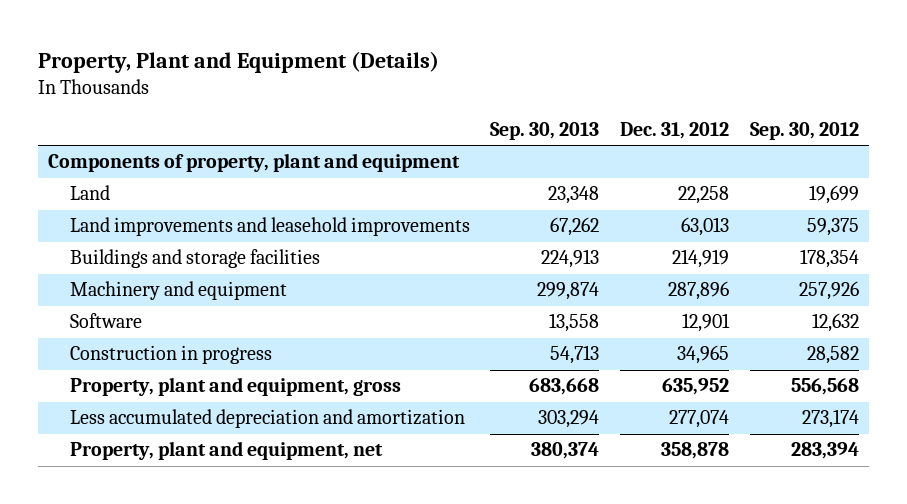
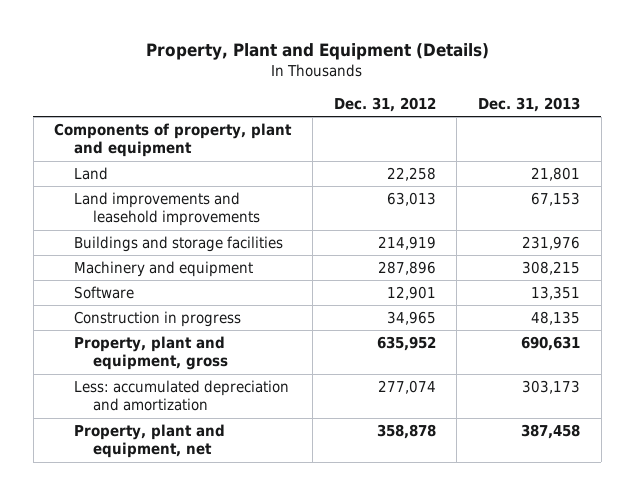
- | Sep. 30, 2013 | Dec. 31, 2012 | Sep. 30, 2012
+ | Dec. 31, 2012 | Dec. 31, 2013
- Less accumulated depreciation and amortization | 303,294 | 277,074 | 273,174
+ Less: accumulated depreciation and amortization | 277,074 | 303,173

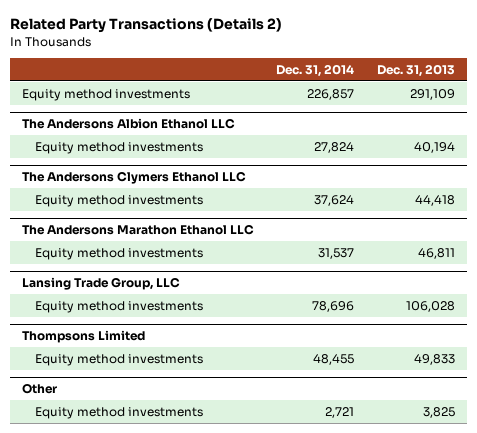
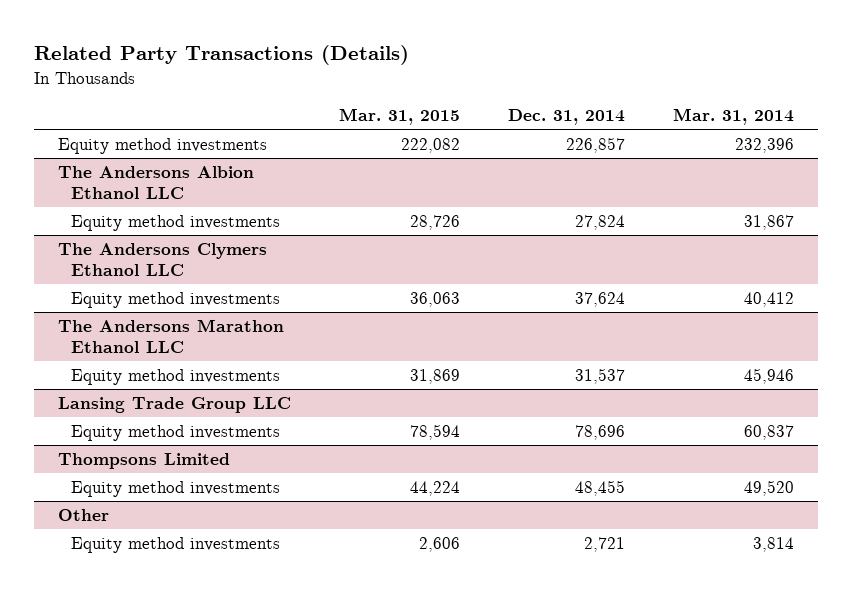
- Related Party Transactions (Details 2)
+ Related Party Transactions (Details)
- | Dec. 31, 2014 | Dec. 31, 2013
+ | Mar. 31, 2015 | Dec. 31, 2014 | Mar. 31, 2014
- Lansing Trade Group, LLC
+ Lansing Trade Group LLC

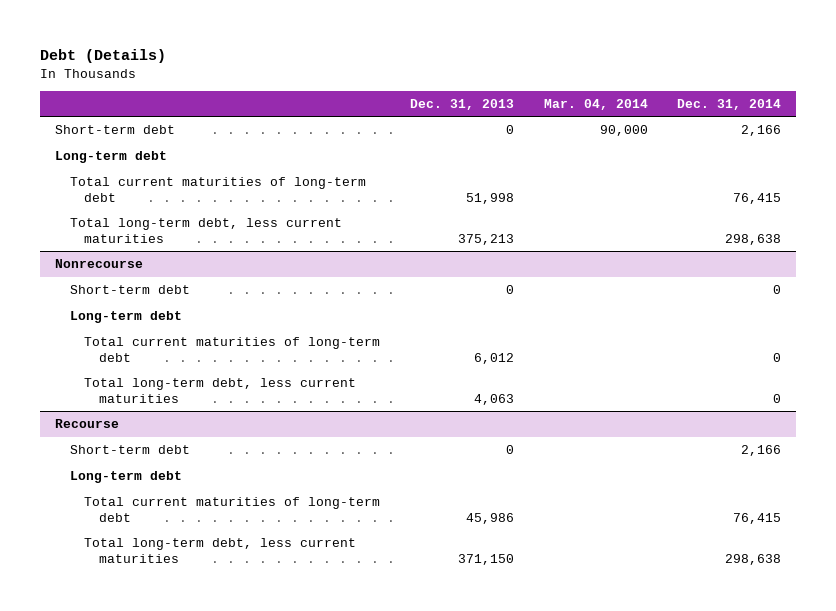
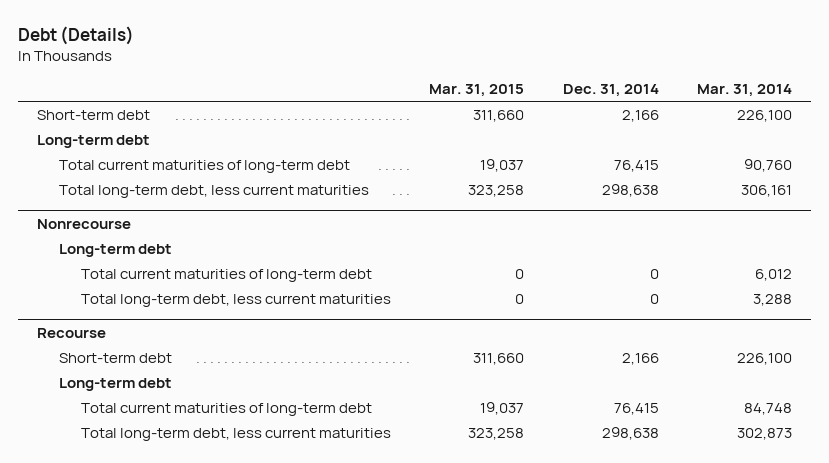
- | Dec. 31, 2013 | Mar. 04, 2014 | Dec. 31, 2014
+ | Mar. 31, 2015 | Dec. 31, 2014 | Mar. 31, 2014
@ Nonrecourse
- Short-term debt | 0 | | 0

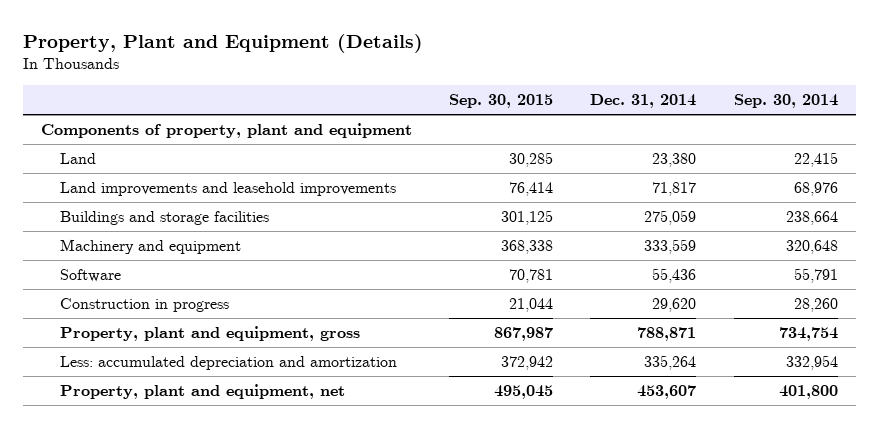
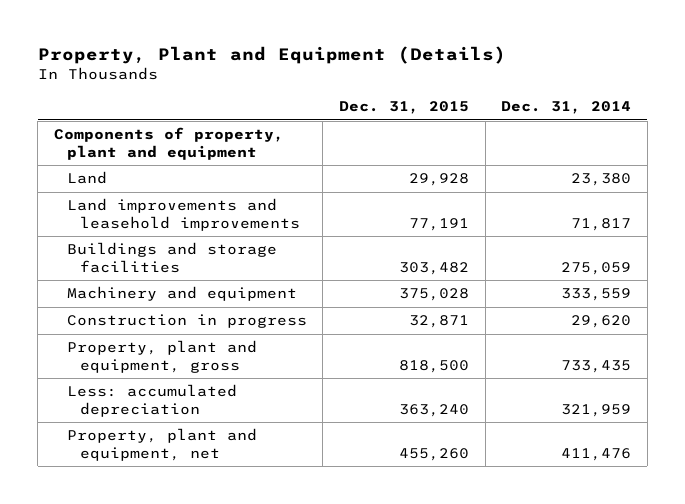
- | Sep. 30, 2015 | Dec. 31, 2014 | Sep. 30, 2014
+ | Dec. 31, 2015 | Dec. 31, 2014
- Software | 70,781 | 55,436 | 55,791
- Property, plant and equipment, gross | 867,987 | 788,871 | 734,754
- Less: accumulated depreciation and amortization | 372,942 | 335,264 | 332,954
- Property, plant and equipment, net | 495,045 | 453,607 | 401,800
+ Property, plant and equipment, gross | 818,500 | 733,435
+ Less: accumulated depreciation | 363,240 | 321,959
+ Property, plant and equipment, net | 455,260 | 411,476

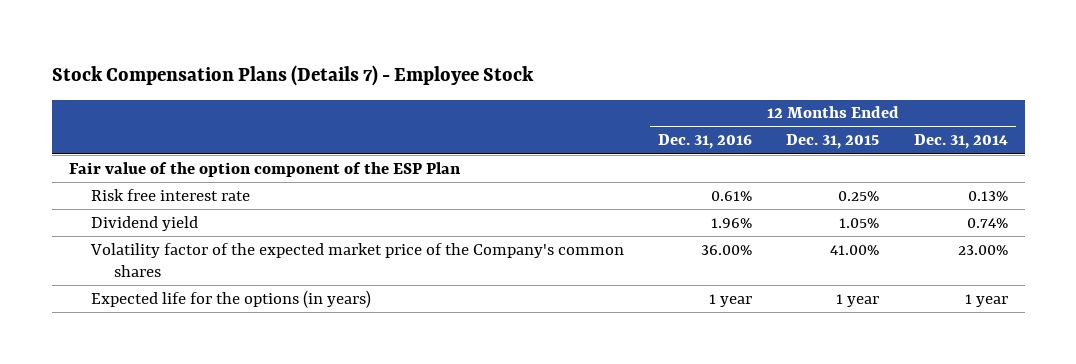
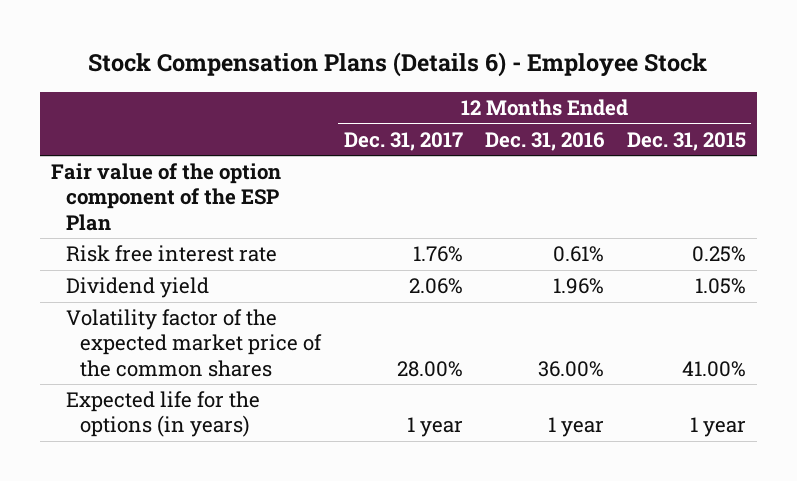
- Stock Compensation Plans (Details 7) - Employee Stock
+ Stock Compensation Plans (Details 6) - Employee Stock
- | 12 Months Ended Dec. 31, 2016 | 12 Months Ended Dec. 31, 2015 | 12 Months Ended Dec. 31, 2014
+ | 12 Months Ended Dec. 31, 2017 | 12 Months Ended Dec. 31, 2016 | 12 Months Ended Dec. 31, 2015
- Volatility factor of the expected market price of the Company's common shares | 36.00% | 41.00% | 23.00%
+ Volatility factor of the expected market price of the common shares | 28.00% | 36.00% | 41.00%

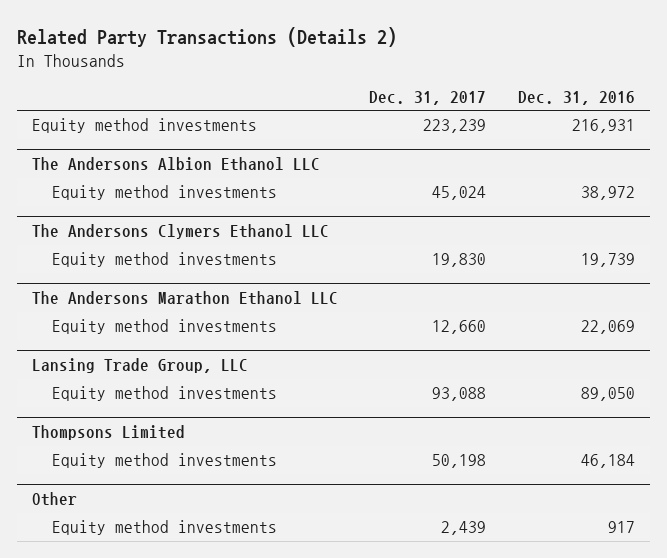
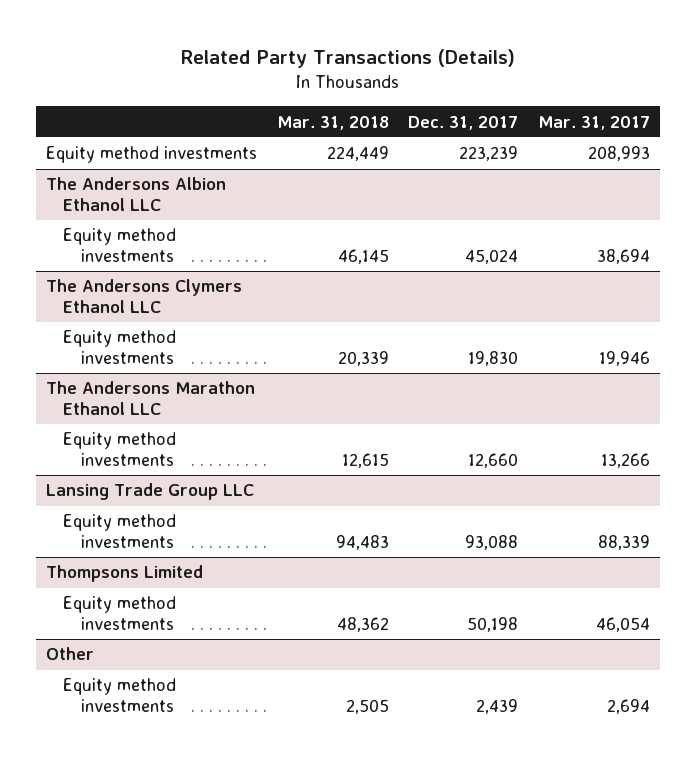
- Related Party Transactions (Details 2)
+ Related Party Transactions (Details)
- | Dec. 31, 2017 | Dec. 31, 2016
+ | Mar. 31, 2018 | Dec. 31, 2017 | Mar. 31, 2017
- Lansing Trade Group, LLC
+ Lansing Trade Group LLC

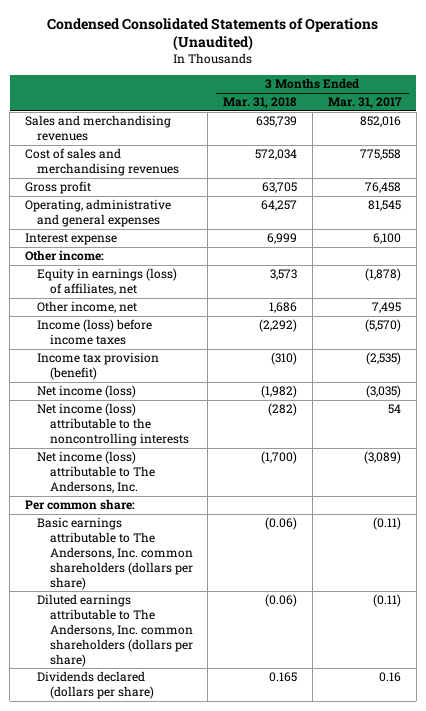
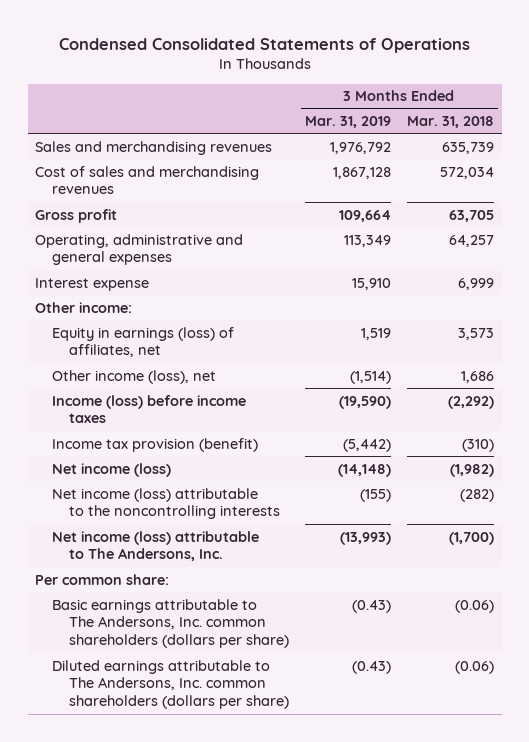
- Condensed Consolidated Statements of Operations (Unaudited)
+ Condensed Consolidated Statements of Operations
- | 3 Months Ended Mar. 31, 2018 | 3 Months Ended Mar. 31, 2017
+ | 3 Months Ended Mar. 31, 2019 | 3 Months Ended Mar. 31, 2018
- Other income, net | 1,686 | 7,495
+ Other income (loss), net | (1,514) | 1,686
- Dividends declared (dollars per share) | 0.165 | 0.16

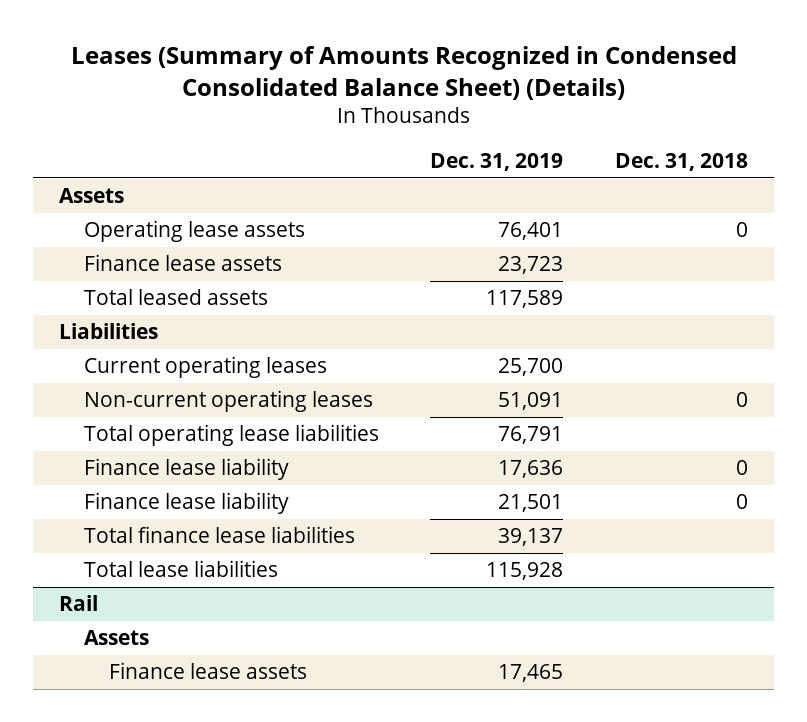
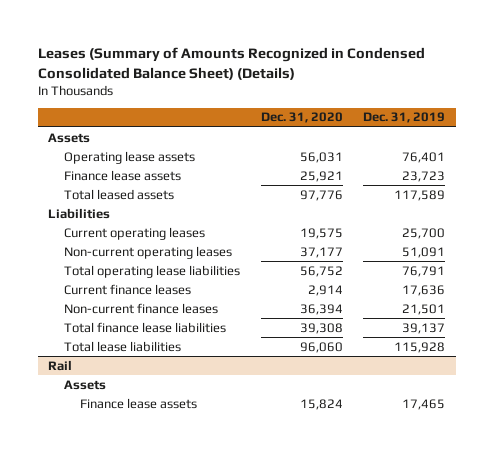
- | Dec. 31, 2019 | Dec. 31, 2018
+ | Dec. 31, 2020 | Dec. 31, 2019
- Finance lease liability | 17,636 | 0
- Finance lease liability | 21,501 | 0
+ Current finance leases | 2,914 | 17,636
+ Non-current finance leases | 36,394 | 21,501

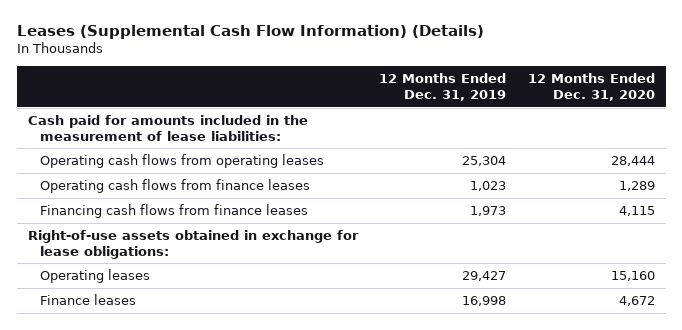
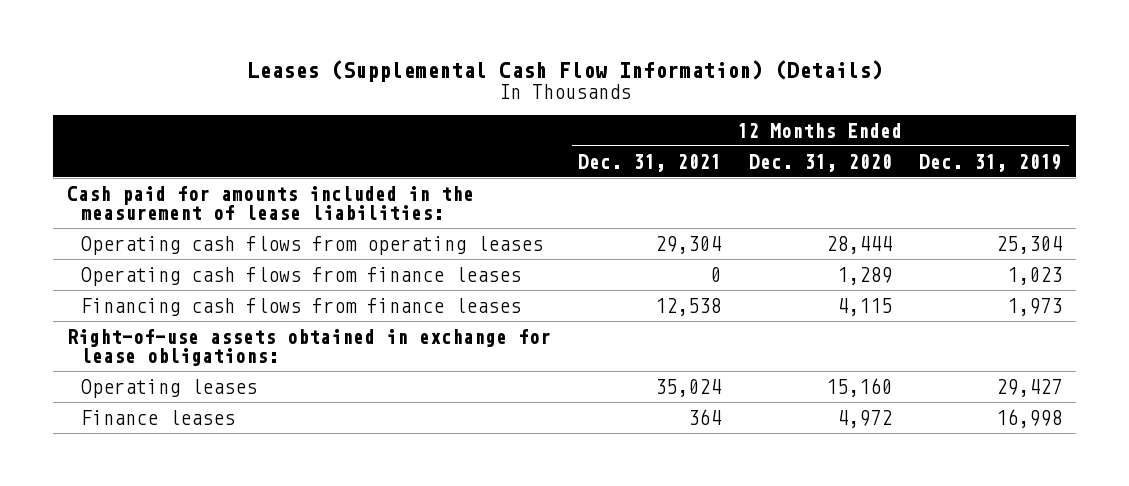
- | 12 Months Ended Dec. 31, 2019 | 12 Months Ended Dec. 31, 2020
+ | 12 Months Ended Dec. 31, 2021 | 12 Months Ended Dec. 31, 2020 | 12 Months Ended Dec. 31, 2019
- Finance leases | 16,998 | 4,672
+ Finance leases | 364 | 4,972 | 16,998

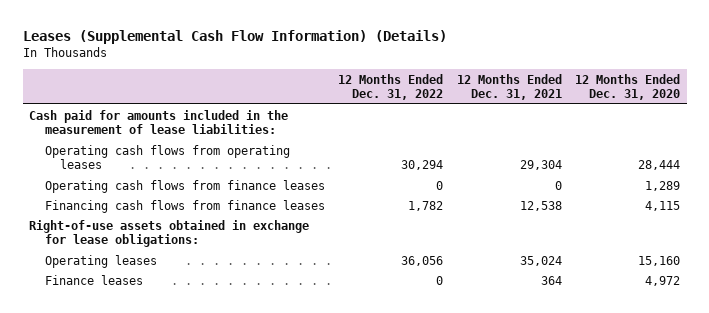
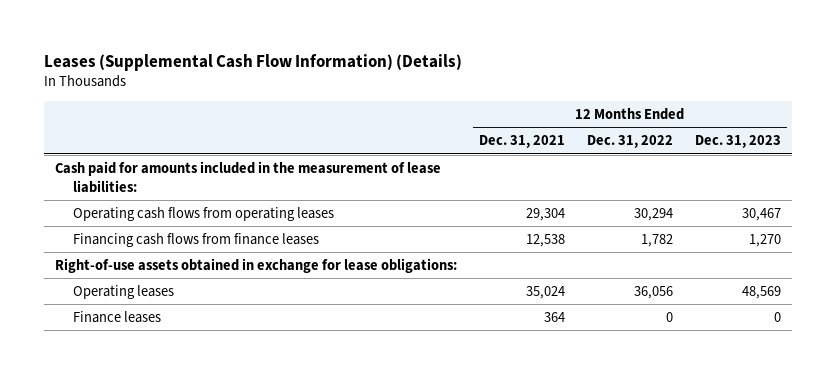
- | 12 Months Ended Dec. 31, 2022 | 12 Months Ended Dec. 31, 2021 | 12 Months Ended Dec. 31, 2020
+ | 12 Months Ended Dec. 31, 2021 | 12 Months Ended Dec. 31, 2022 | 12 Months Ended Dec. 31, 2023
- Operating cash flows from finance leases | 0 | 0 | 1,289

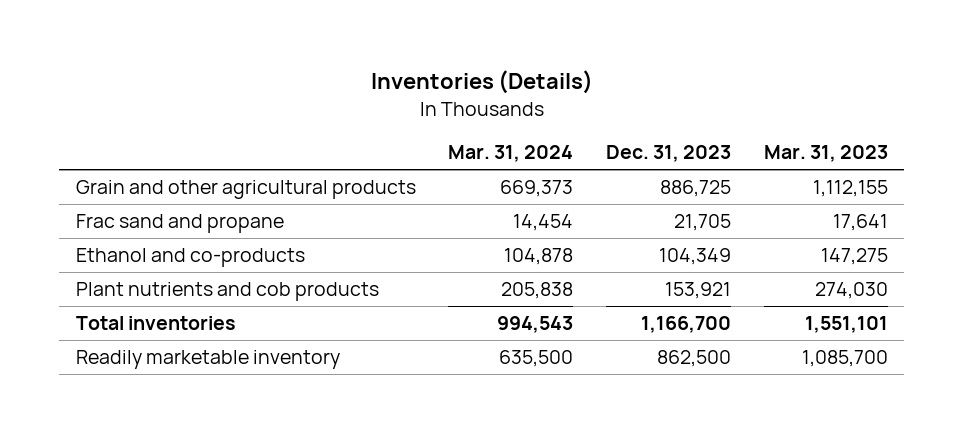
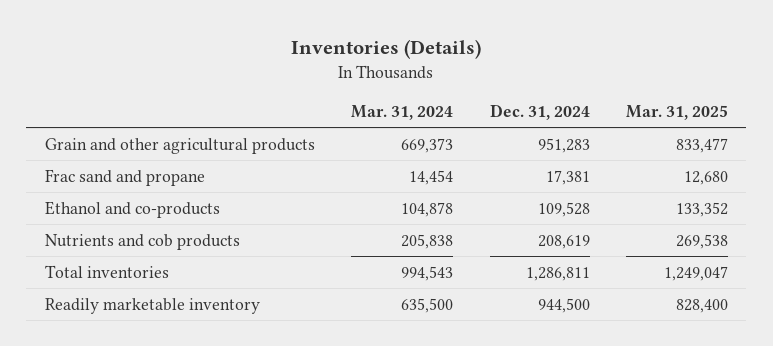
- | Mar. 31, 2024 | Dec. 31, 2023 | Mar. 31, 2023
+ | Mar. 31, 2024 | Dec. 31, 2024 | Mar. 31, 2025
- Plant nutrients and cob products | 205,838 | 153,921 | 274,030
+ Nutrients and cob products | 205,838 | 208,619 | 269,538

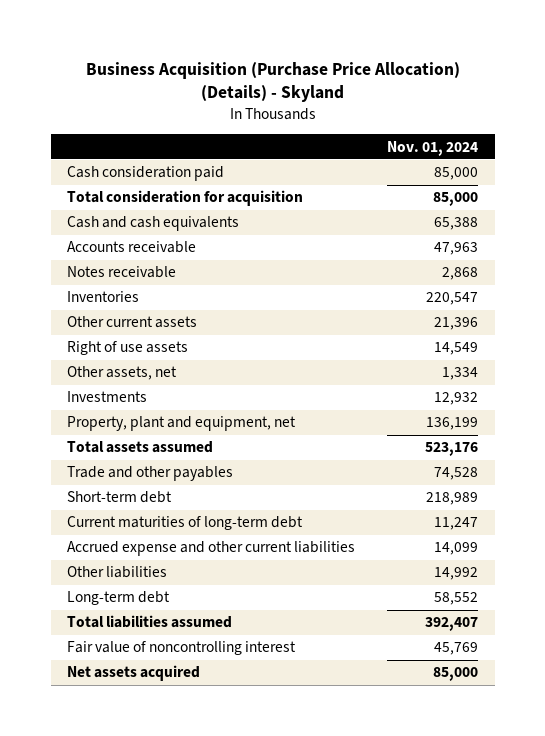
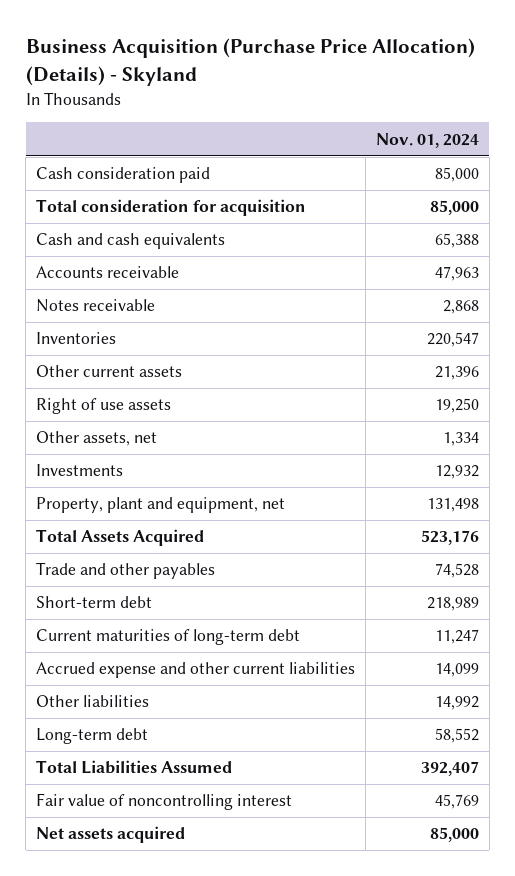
- Right of use assets | 14,549
+ Right of use assets | 19,250
- Property, plant and equipment, net | 136,199
- Total assets assumed | 523,176
+ Property, plant and equipment, net | 131,498
+ Total Assets Acquired | 523,176
- Total liabilities assumed | 392,407
+ Total Liabilities Assumed | 392,407

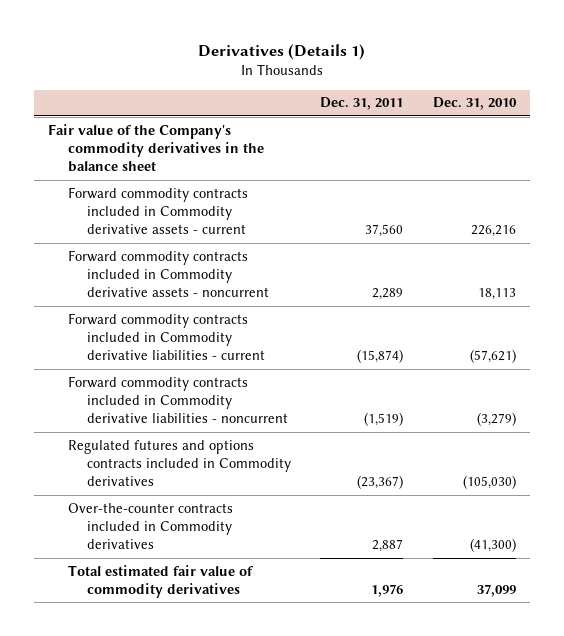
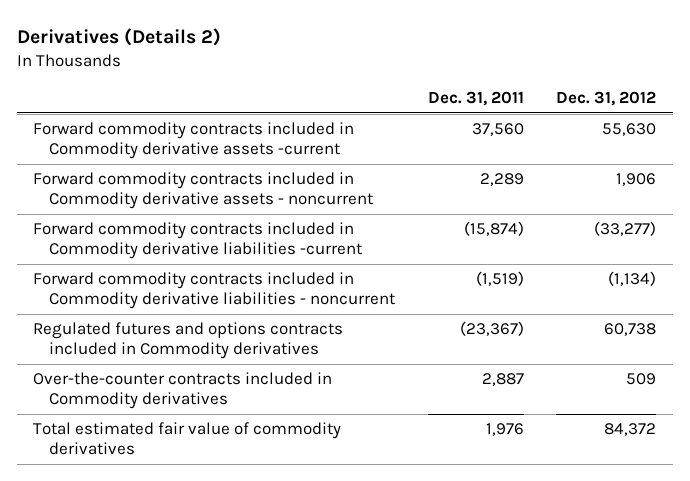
- Derivatives (Details 1)
+ Derivatives (Details 2)
- | Dec. 31, 2011 | Dec. 31, 2010
+ | Dec. 31, 2011 | Dec. 31, 2012
- Fair value of the Company's commodity derivatives in the balance sheet
- Forward commodity contracts included in Commodity derivative assets - current | 37,560 | 226,216
+ Forward commodity contracts included in Commodity derivative assets -current | 37,560 | 55,630
- Forward commodity contracts included in Commodity derivative liabilities - current | (15,874) | (57,621)
+ Forward commodity contracts included in Commodity derivative liabilities -current | (15,874) | (33,277)

